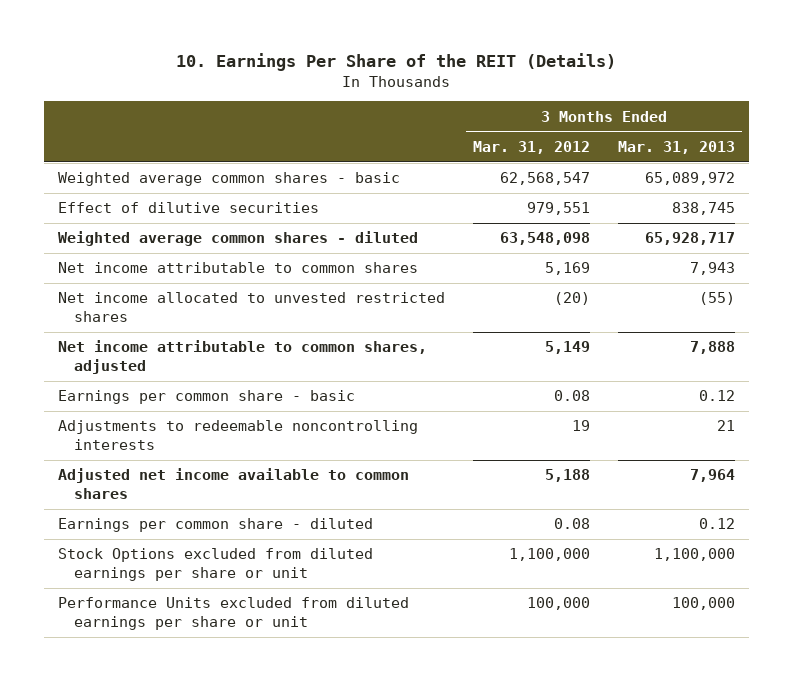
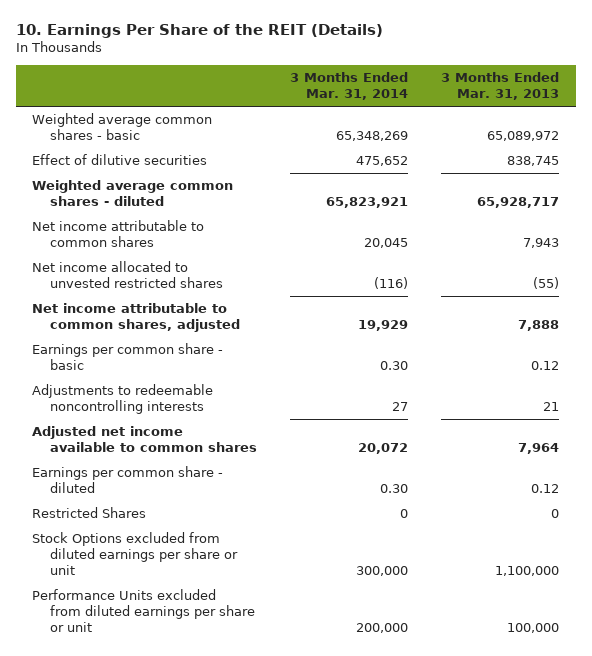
- | 3 Months Ended Mar. 31, 2012 | 3 Months Ended Mar. 31, 2013
+ | 3 Months Ended Mar. 31, 2014 | 3 Months Ended Mar. 31, 2013
+ Restricted Shares | 0 | 0

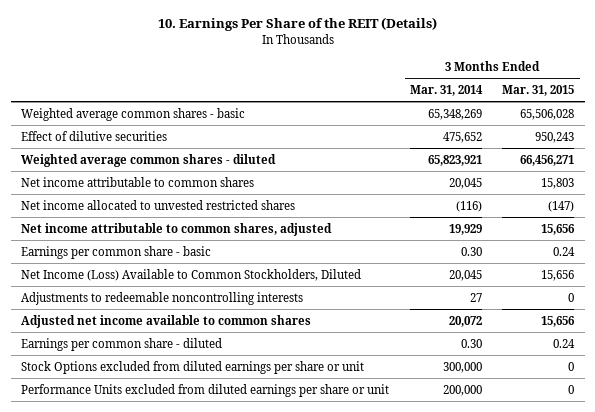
- | 3 Months Ended Mar. 31, 2014 | 3 Months Ended Mar. 31, 2013
+ | 3 Months Ended Mar. 31, 2014 | 3 Months Ended Mar. 31, 2015
+ Net Income (Loss) Available to Common Stockholders, Diluted | 20,045 | 15,656
- Restricted Shares | 0 | 0

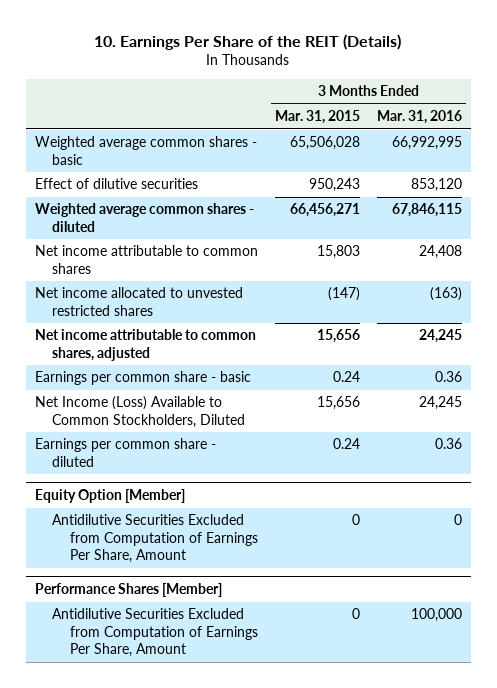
- | 3 Months Ended Mar. 31, 2014 | 3 Months Ended Mar. 31, 2015
+ | 3 Months Ended Mar. 31, 2015 | 3 Months Ended Mar. 31, 2016
- Adjustments to redeemable noncontrolling interests | 27 | 0
- Adjusted net income available to common shares | 20,072 | 15,656
- Stock Options excluded from diluted earnings per share or unit | 300,000 | 0
- Performance Units excluded from diluted earnings per share or unit | 200,000 | 0
+ Equity Option [Member]
+ Antidilutive Securities Excluded from Computation of Earnings Per Share, Amount | 0 | 0
+ Performance Shares [Member]
+ Antidilutive Securities Excluded from Computation of Earnings Per Share, Amount | 0 | 100,000

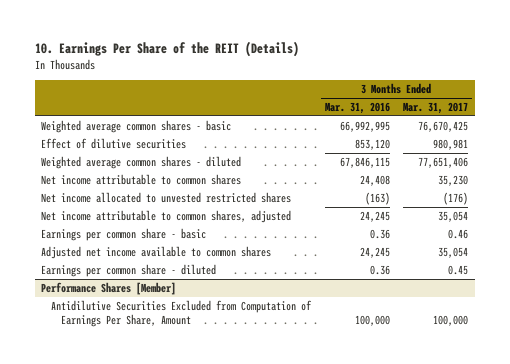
- | 3 Months Ended Mar. 31, 2015 | 3 Months Ended Mar. 31, 2016
+ | 3 Months Ended Mar. 31, 2016 | 3 Months Ended Mar. 31, 2017
- Net Income (Loss) Available to Common Stockholders, Diluted | 15,656 | 24,245
+ Adjusted net income available to common shares | 24,245 | 35,054
- Equity Option [Member]
- Antidilutive Securities Excluded from Computation of Earnings Per Share, Amount | 0 | 0

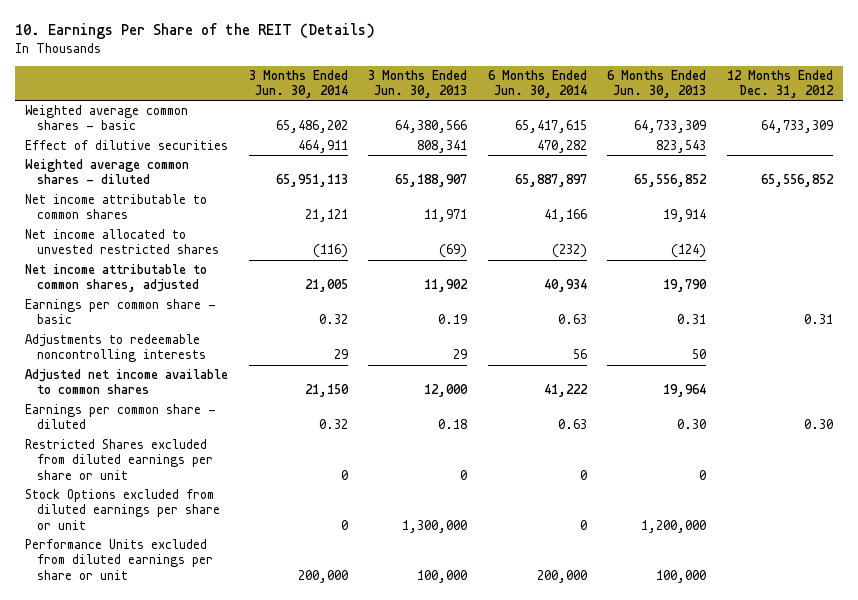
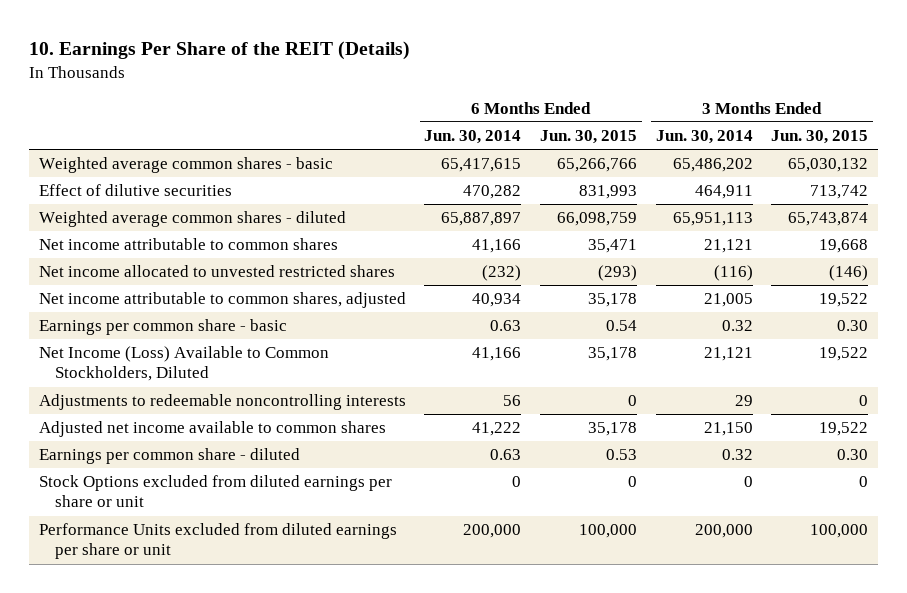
- | 3 Months Ended Jun. 30, 2014 | 3 Months Ended Jun. 30, 2013 | 6 Months Ended Jun. 30, 2014 | 6 Months Ended Jun. 30, 2013 | 12 Months Ended Dec. 31, 2012
+ | 6 Months Ended Jun. 30, 2014 | 6 Months Ended Jun. 30, 2015 | 3 Months Ended Jun. 30, 2014 | 3 Months Ended Jun. 30, 2015
+ Net Income (Loss) Available to Common Stockholders, Diluted | 41,166 | 35,178 | 21,121 | 19,522
- Restricted Shares excluded from diluted earnings per share or unit | 0 | 0 | 0 | 0 |

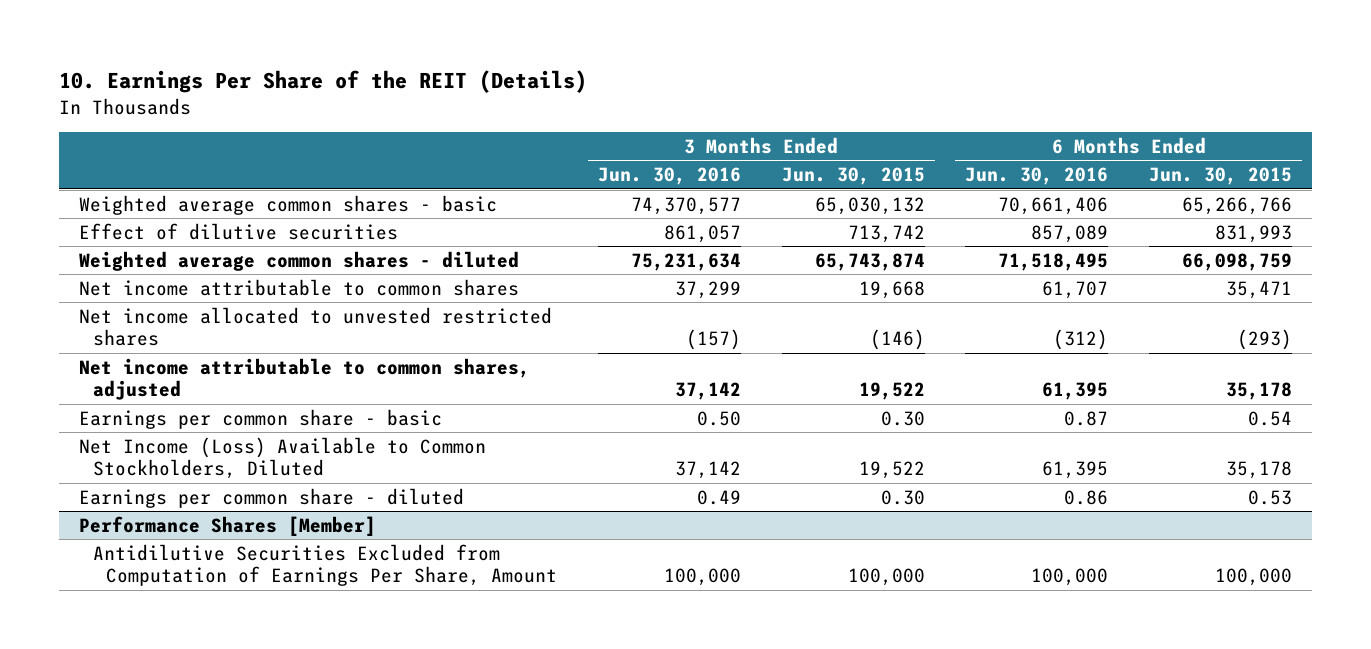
- | 6 Months Ended Jun. 30, 2014 | 6 Months Ended Jun. 30, 2015 | 3 Months Ended Jun. 30, 2014 | 3 Months Ended Jun. 30, 2015
+ | 3 Months Ended Jun. 30, 2016 | 3 Months Ended Jun. 30, 2015 | 6 Months Ended Jun. 30, 2016 | 6 Months Ended Jun. 30, 2015
- Adjustments to redeemable noncontrolling interests | 56 | 0 | 29 | 0
- Adjusted net income available to common shares | 41,222 | 35,178 | 21,150 | 19,522
- Stock Options excluded from diluted earnings per share or unit | 0 | 0 | 0 | 0
- Performance Units excluded from diluted earnings per share or unit | 200,000 | 100,000 | 200,000 | 100,000
+ Performance Shares [Member]
+ Antidilutive Securities Excluded from Computation of Earnings Per Share, Amount | 100,000 | 100,000 | 100,000 | 100,000

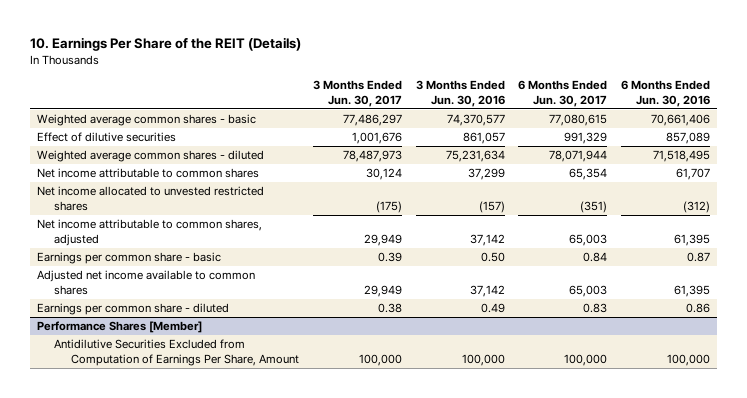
- | 3 Months Ended Jun. 30, 2016 | 3 Months Ended Jun. 30, 2015 | 6 Months Ended Jun. 30, 2016 | 6 Months Ended Jun. 30, 2015
+ | 3 Months Ended Jun. 30, 2017 | 3 Months Ended Jun. 30, 2016 | 6 Months Ended Jun. 30, 2017 | 6 Months Ended Jun. 30, 2016
- Net Income (Loss) Available to Common Stockholders, Diluted | 37,142 | 19,522 | 61,395 | 35,178
+ Adjusted net income available to common shares | 29,949 | 37,142 | 65,003 | 61,395

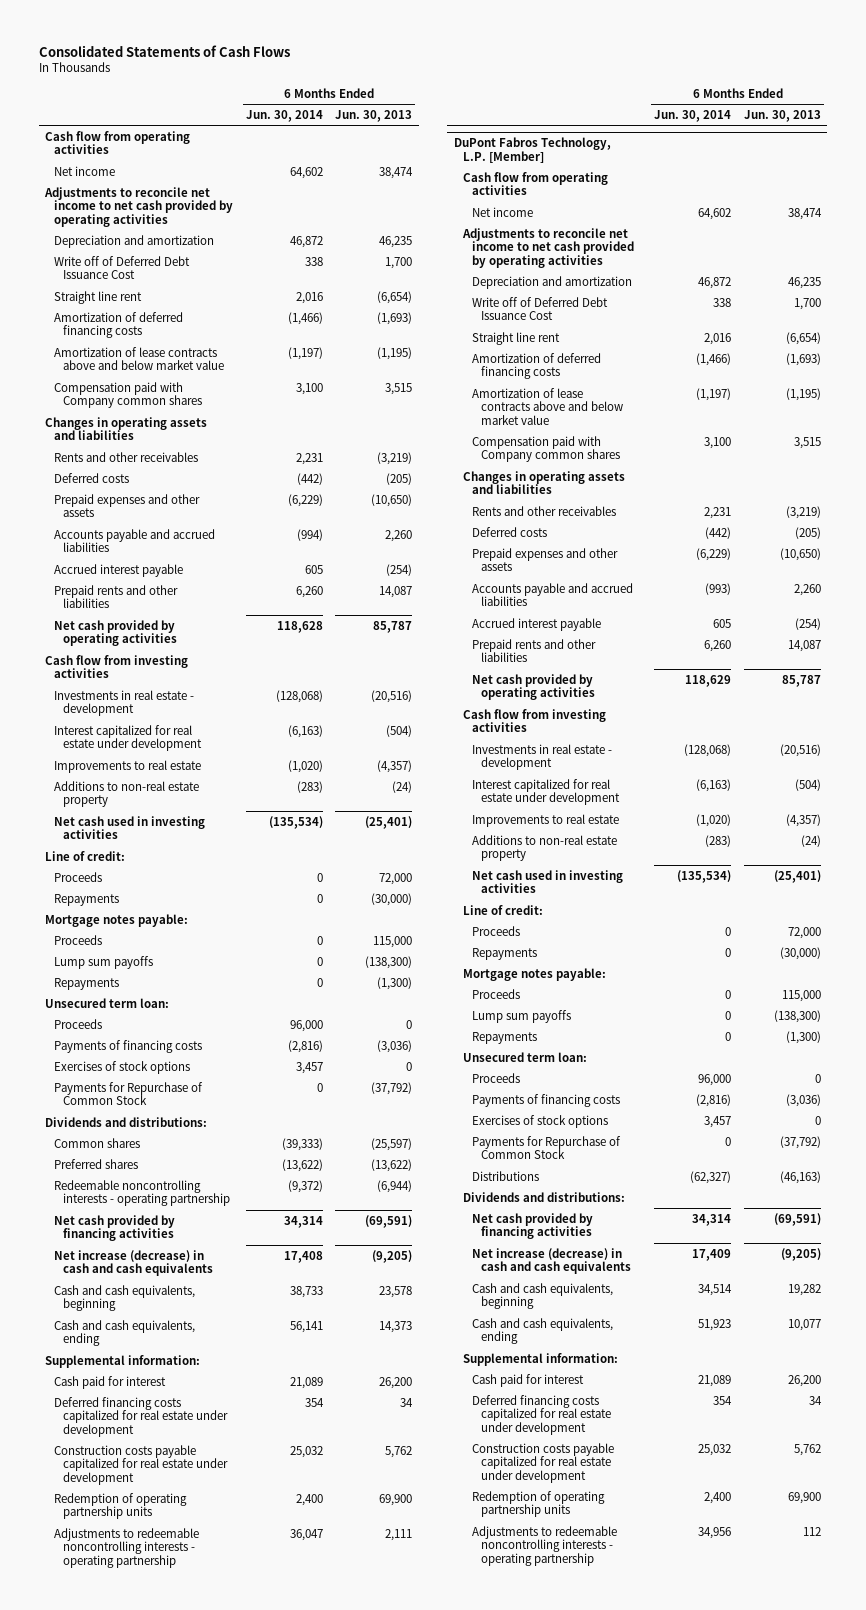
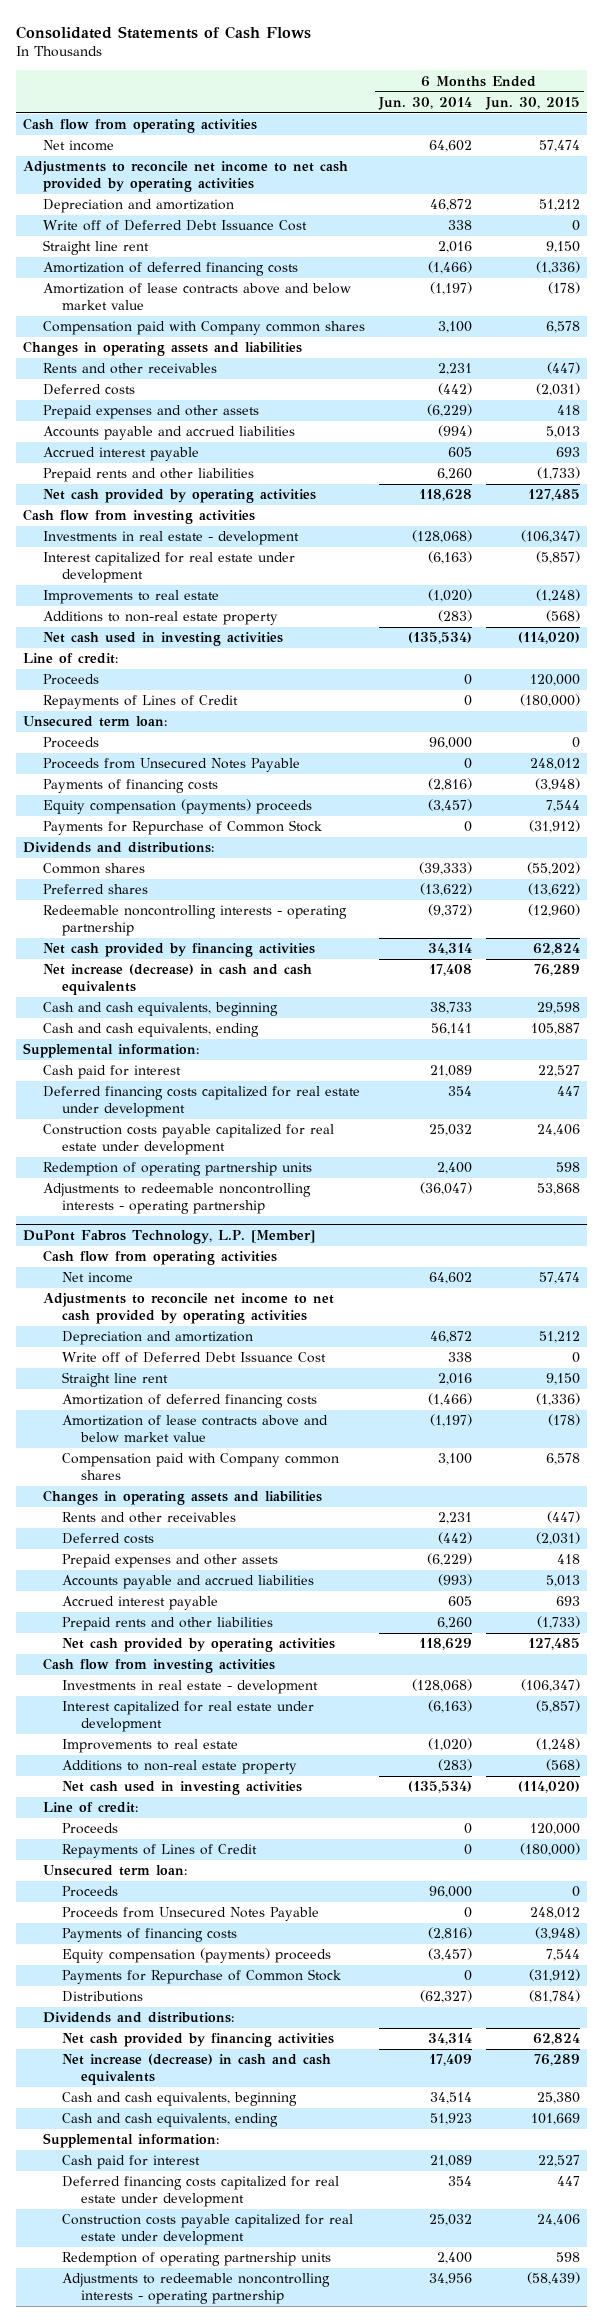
- | 6 Months Ended Jun. 30, 2014 | 6 Months Ended Jun. 30, 2013
+ | 6 Months Ended Jun. 30, 2014 | 6 Months Ended Jun. 30, 2015
- Repayments | 0 | (30,000)
- Mortgage notes payable:
- Proceeds | 0 | 115,000
- Lump sum payoffs | 0 | (138,300)
- Repayments | 0 | (1,300)
+ Repayments of Lines of Credit | 0 | (180,000)
+ Proceeds from Unsecured Notes Payable | 0 | 248,012
- Exercises of stock options | 3,457 | 0
+ Equity compensation (payments) proceeds | (3,457) | 7,544
- Adjustments to redeemable noncontrolling interests - operating partnership | 36,047 | 2,111
+ Adjustments to redeemable noncontrolling interests - operating partnership | (36,047) | 53,868
@ DuPont Fabros Technology, L.P. [Member]
- Repayments | 0 | (30,000)
- Mortgage notes payable:
- Proceeds | 0 | 115,000
- Lump sum payoffs | 0 | (138,300)
- Repayments | 0 | (1,300)
+ Repayments of Lines of Credit | 0 | (180,000)
+ Proceeds from Unsecured Notes Payable | 0 | 248,012
- Exercises of stock options | 3,457 | 0
+ Equity compensation (payments) proceeds | (3,457) | 7,544

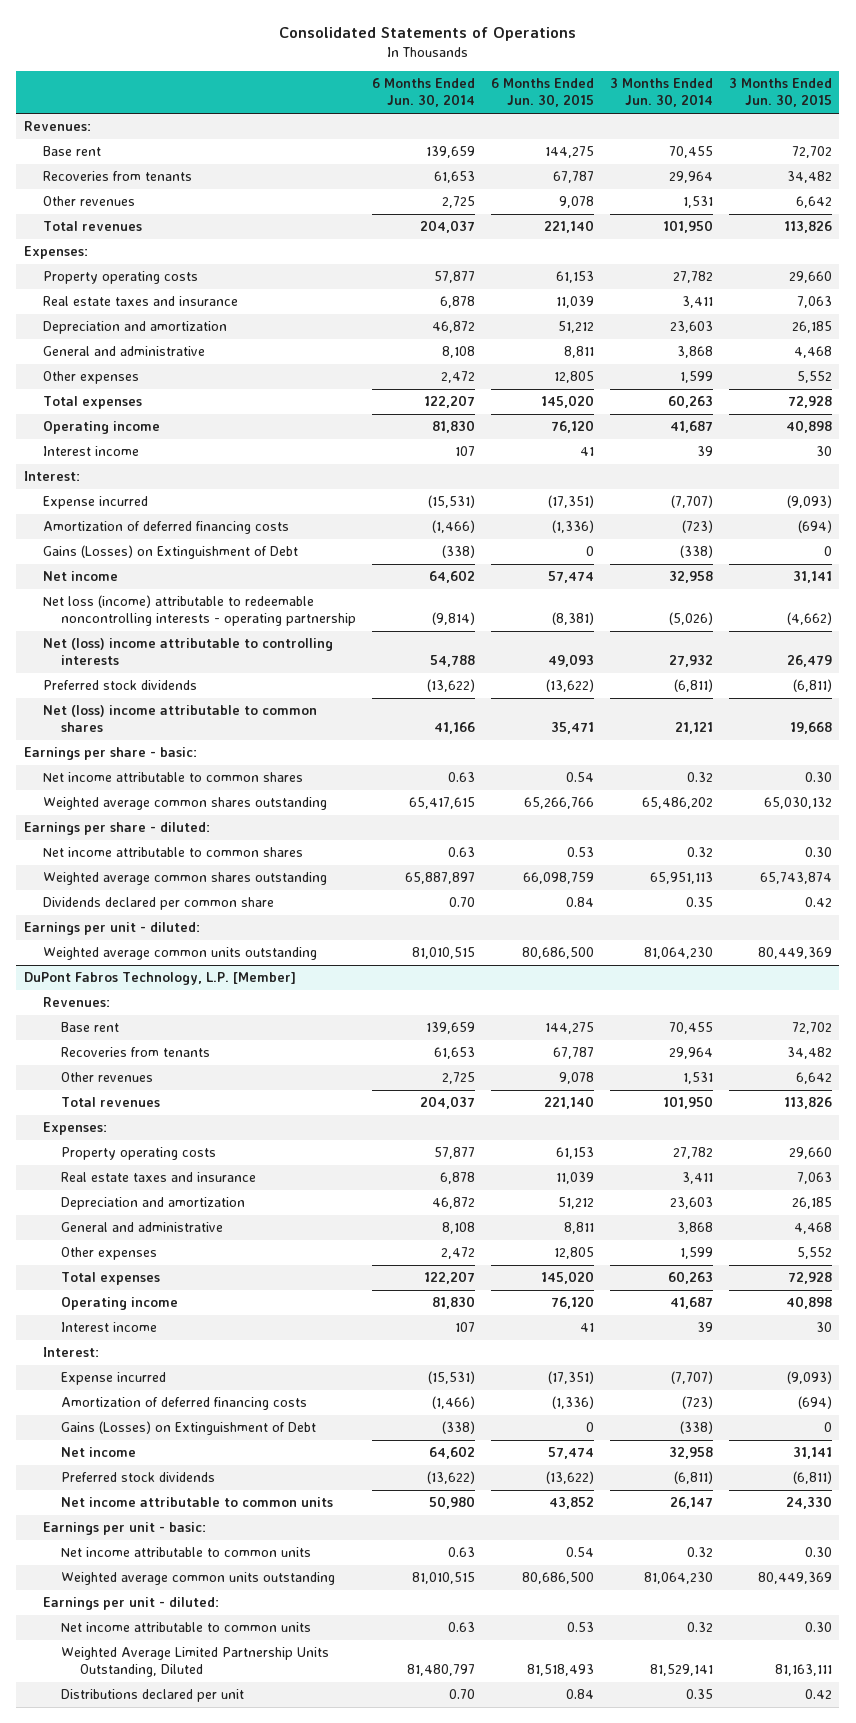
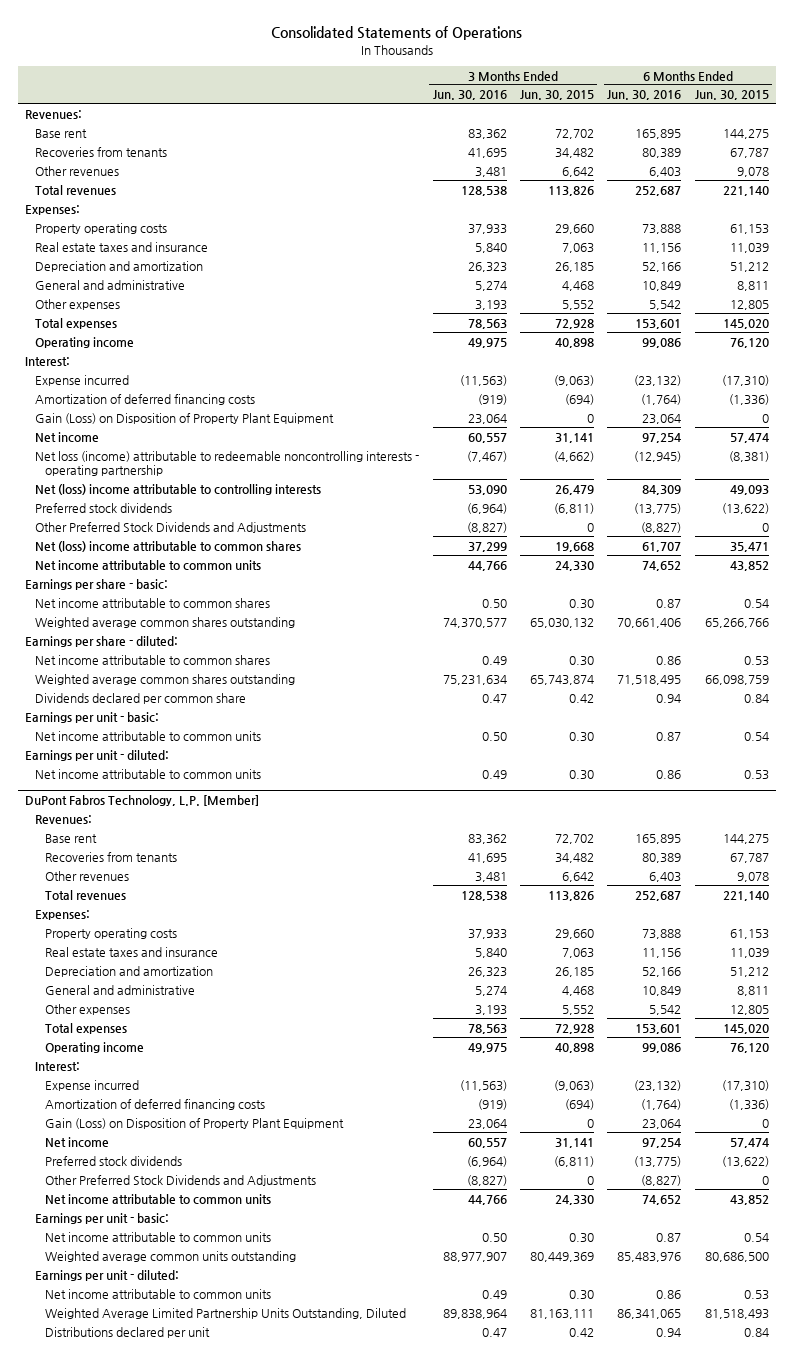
- | 6 Months Ended Jun. 30, 2014 | 6 Months Ended Jun. 30, 2015 | 3 Months Ended Jun. 30, 2014 | 3 Months Ended Jun. 30, 2015
+ | 3 Months Ended Jun. 30, 2016 | 3 Months Ended Jun. 30, 2015 | 6 Months Ended Jun. 30, 2016 | 6 Months Ended Jun. 30, 2015
- Interest income | 107 | 41 | 39 | 30
- Expense incurred | (15,531) | (17,351) | (7,707) | (9,093)
+ Expense incurred | (11,563) | (9,063) | (23,132) | (17,310)
- Gains (Losses) on Extinguishment of Debt | (338) | 0 | (338) | 0
+ Gain (Loss) on Disposition of Property Plant Equipment | 23,064 | 0 | 23,064 | 0
+ Other Preferred Stock Dividends and Adjustments | (8,827) | 0 | (8,827) | 0
+ Net income attributable to common units | 44,766 | 24,330 | 74,652 | 43,852
+ Earnings per unit - basic:
+ Net income attributable to common units | 0.50 | 0.30 | 0.87 | 0.54
- Weighted average common units outstanding | 81,010,515 | 80,686,500 | 81,064,230 | 80,449,369
+ Net income attributable to common units | 0.49 | 0.30 | 0.86 | 0.53
@ DuPont Fabros Technology, L.P. [Member]
- Interest income | 107 | 41 | 39 | 30
- Expense incurred | (15,531) | (17,351) | (7,707) | (9,093)
+ Expense incurred | (11,563) | (9,063) | (23,132) | (17,310)
- Gains (Losses) on Extinguishment of Debt | (338) | 0 | (338) | 0
+ Gain (Loss) on Disposition of Property Plant Equipment | 23,064 | 0 | 23,064 | 0
+ Other Preferred Stock Dividends and Adjustments | (8,827) | 0 | (8,827) | 0

